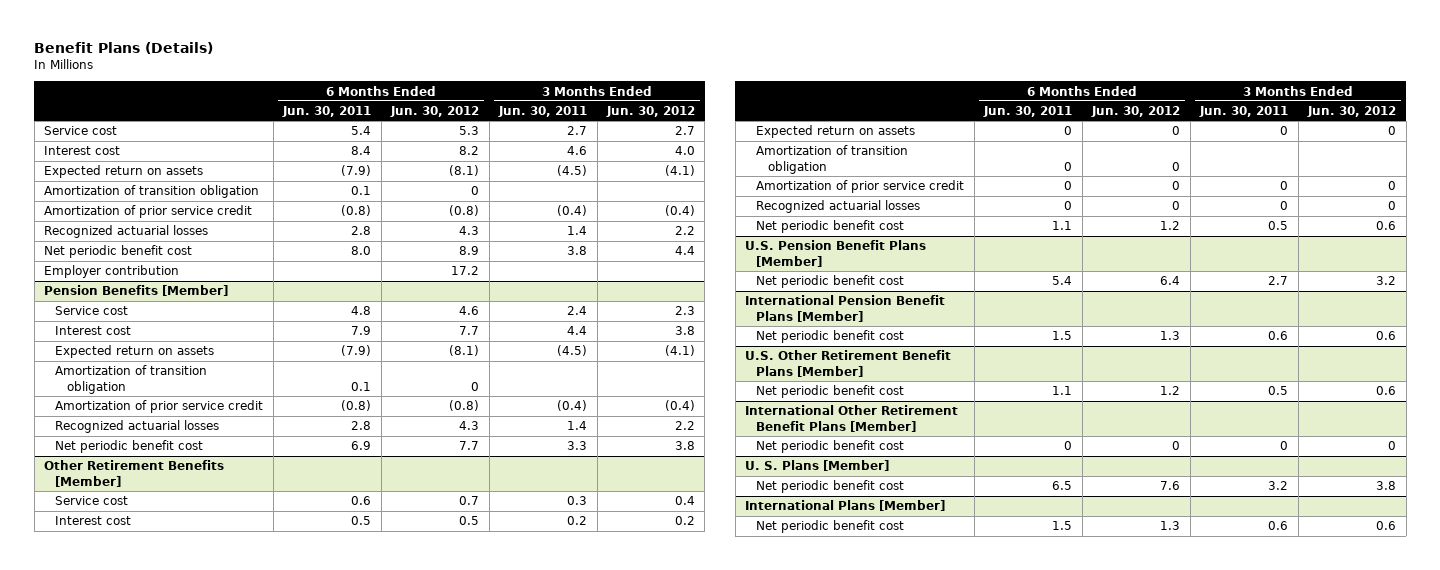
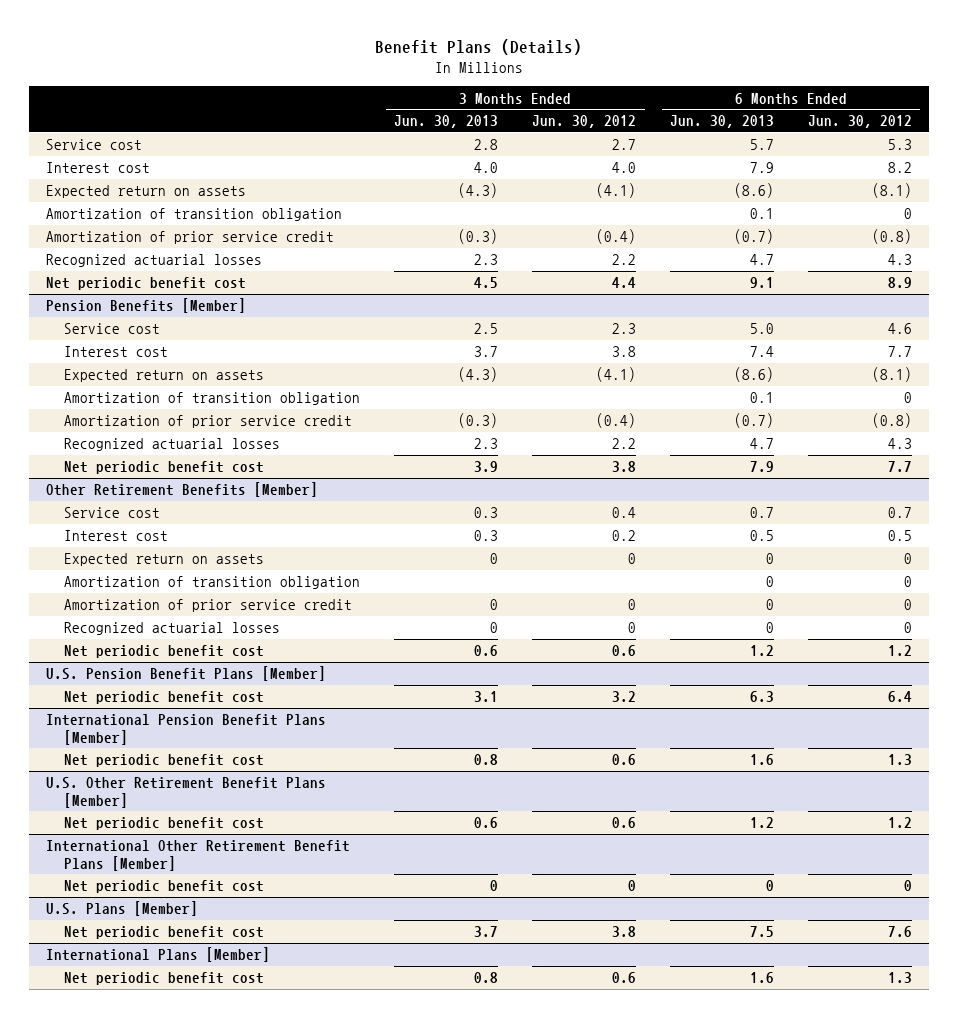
- | 6 Months Ended Jun. 30, 2011 | 6 Months Ended Jun. 30, 2012 | 3 Months Ended Jun. 30, 2011 | 3 Months Ended Jun. 30, 2012
+ | 3 Months Ended Jun. 30, 2013 | 3 Months Ended Jun. 30, 2012 | 6 Months Ended Jun. 30, 2013 | 6 Months Ended Jun. 30, 2012
- Employer contribution | | 17.2 | |
- U. S. Plans [Member]
+ U.S. Plans [Member]

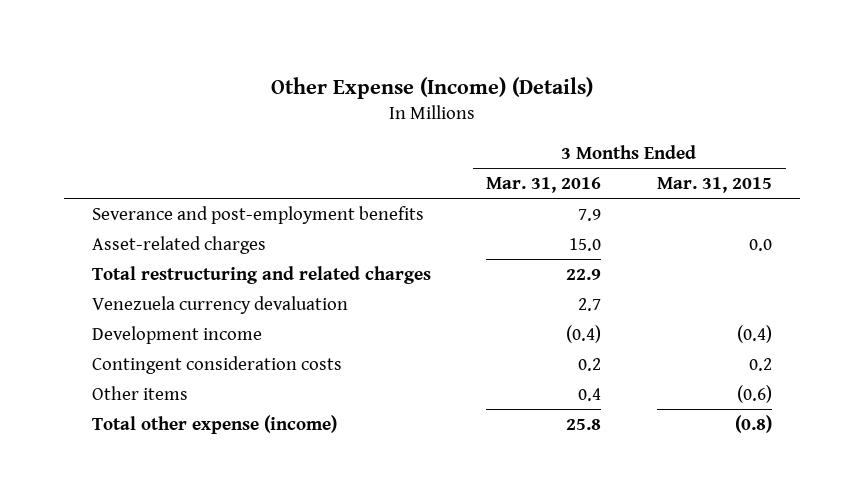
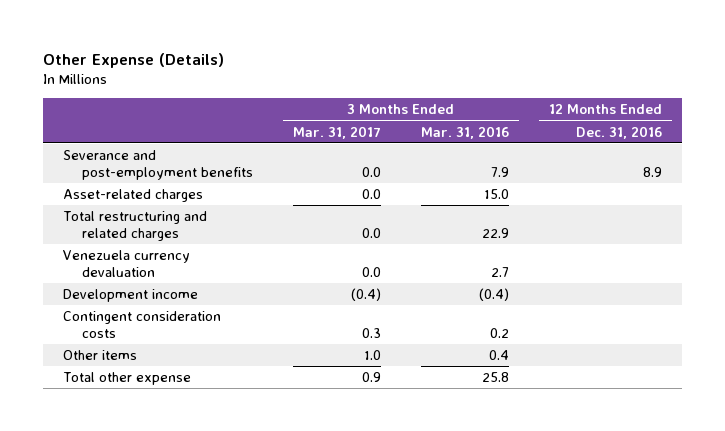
- Other Expense (Income) (Details)
+ Other Expense (Details)
- | 3 Months Ended Mar. 31, 2016 | 3 Months Ended Mar. 31, 2015
+ | 3 Months Ended Mar. 31, 2017 | 3 Months Ended Mar. 31, 2016 | 12 Months Ended Dec. 31, 2016
- Total other expense (income) | 25.8 | (0.8)
+ Total other expense | 0.9 | 25.8 |

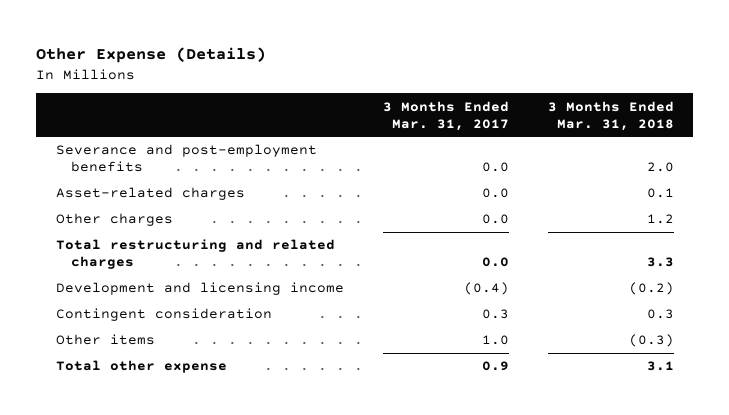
- | 3 Months Ended Mar. 31, 2017 | 3 Months Ended Mar. 31, 2016 | 12 Months Ended Dec. 31, 2016
+ | 3 Months Ended Mar. 31, 2017 | 3 Months Ended Mar. 31, 2018
+ Other charges | 0.0 | 1.2
- Venezuela currency devaluation | 0.0 | 2.7 |
- Development income | (0.4) | (0.4) |
- Contingent consideration costs | 0.3 | 0.2 |
+ Development and licensing income | (0.4) | (0.2)
+ Contingent consideration | 0.3 | 0.3

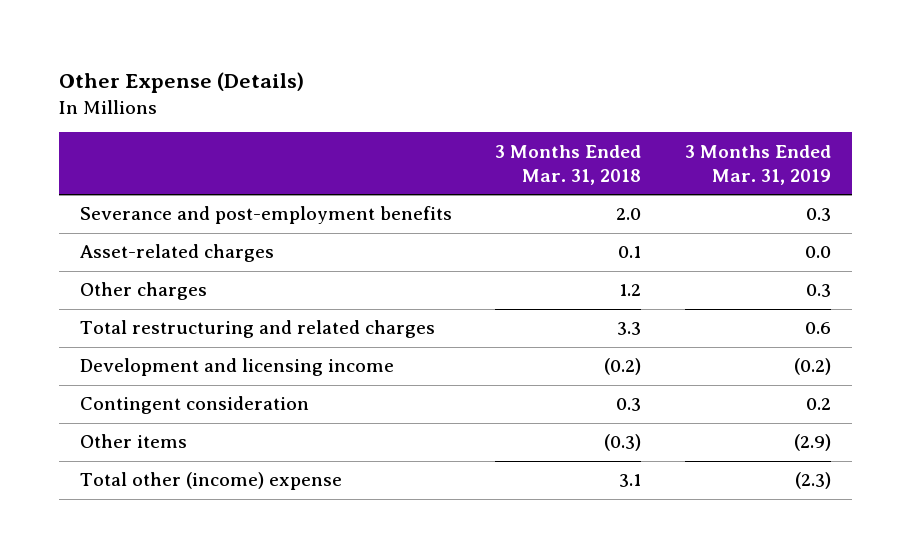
- | 3 Months Ended Mar. 31, 2017 | 3 Months Ended Mar. 31, 2018
+ | 3 Months Ended Mar. 31, 2018 | 3 Months Ended Mar. 31, 2019
- Total other expense | 0.9 | 3.1
+ Total other (income) expense | 3.1 | (2.3)

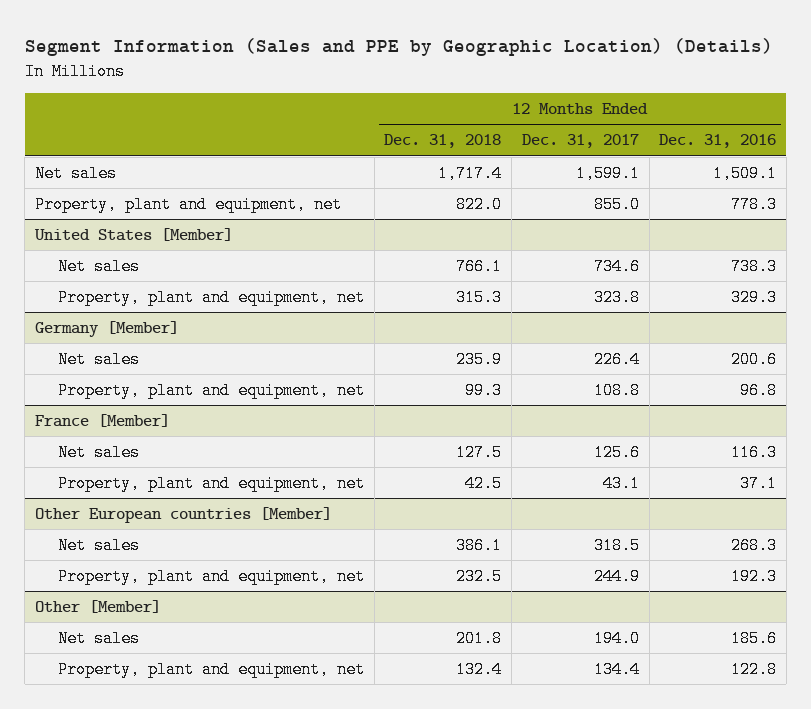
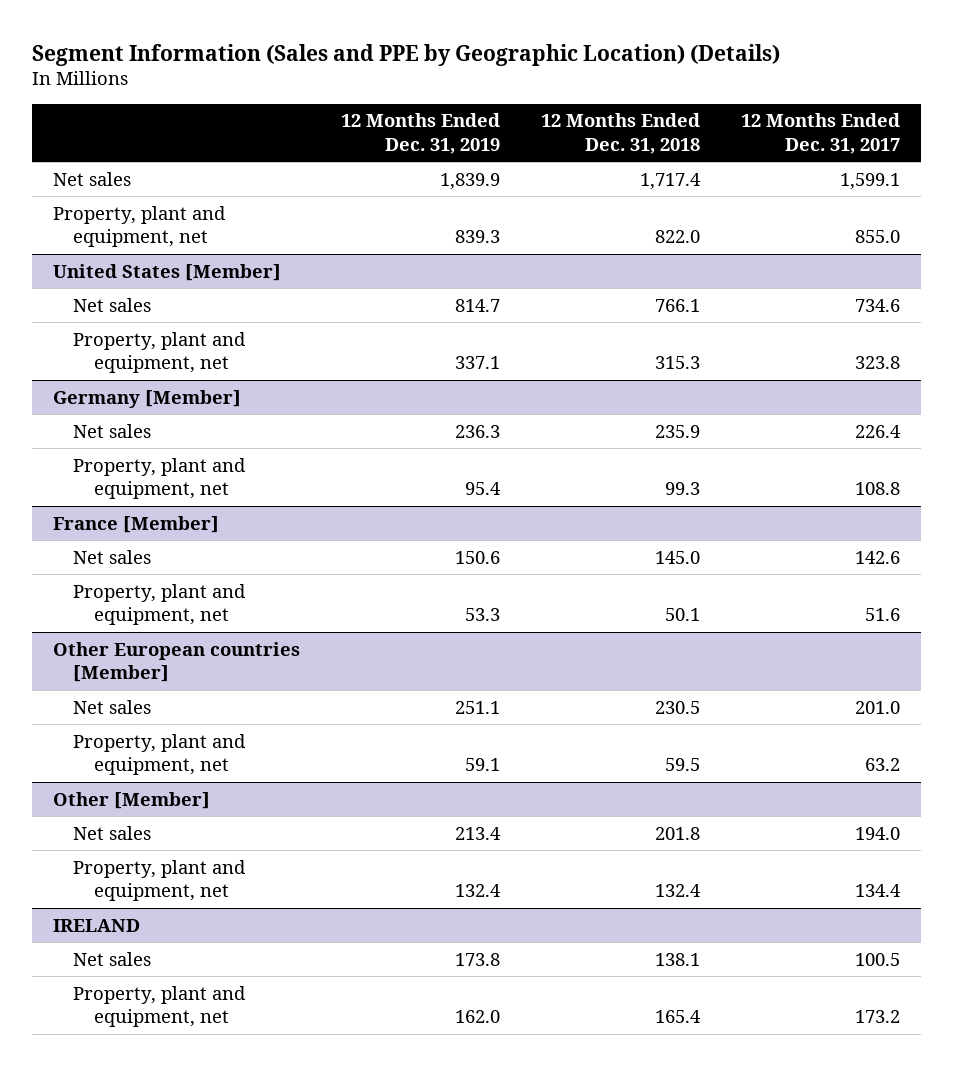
- | 12 Months Ended Dec. 31, 2018 | 12 Months Ended Dec. 31, 2017 | 12 Months Ended Dec. 31, 2016
+ | 12 Months Ended Dec. 31, 2019 | 12 Months Ended Dec. 31, 2018 | 12 Months Ended Dec. 31, 2017
@ France [Member]
- Net sales | 127.5 | 125.6 | 116.3
- Property, plant and equipment, net | 42.5 | 43.1 | 37.1
+ Net sales | 150.6 | 145.0 | 142.6
+ Property, plant and equipment, net | 53.3 | 50.1 | 51.6
@ Other European countries [Member]
- Net sales | 386.1 | 318.5 | 268.3
- Property, plant and equipment, net | 232.5 | 244.9 | 192.3
+ Net sales | 251.1 | 230.5 | 201.0
+ Property, plant and equipment, net | 59.1 | 59.5 | 63.2
+ IRELAND
+ Net sales | 173.8 | 138.1 | 100.5
+ Property, plant and equipment, net | 162.0 | 165.4 | 173.2

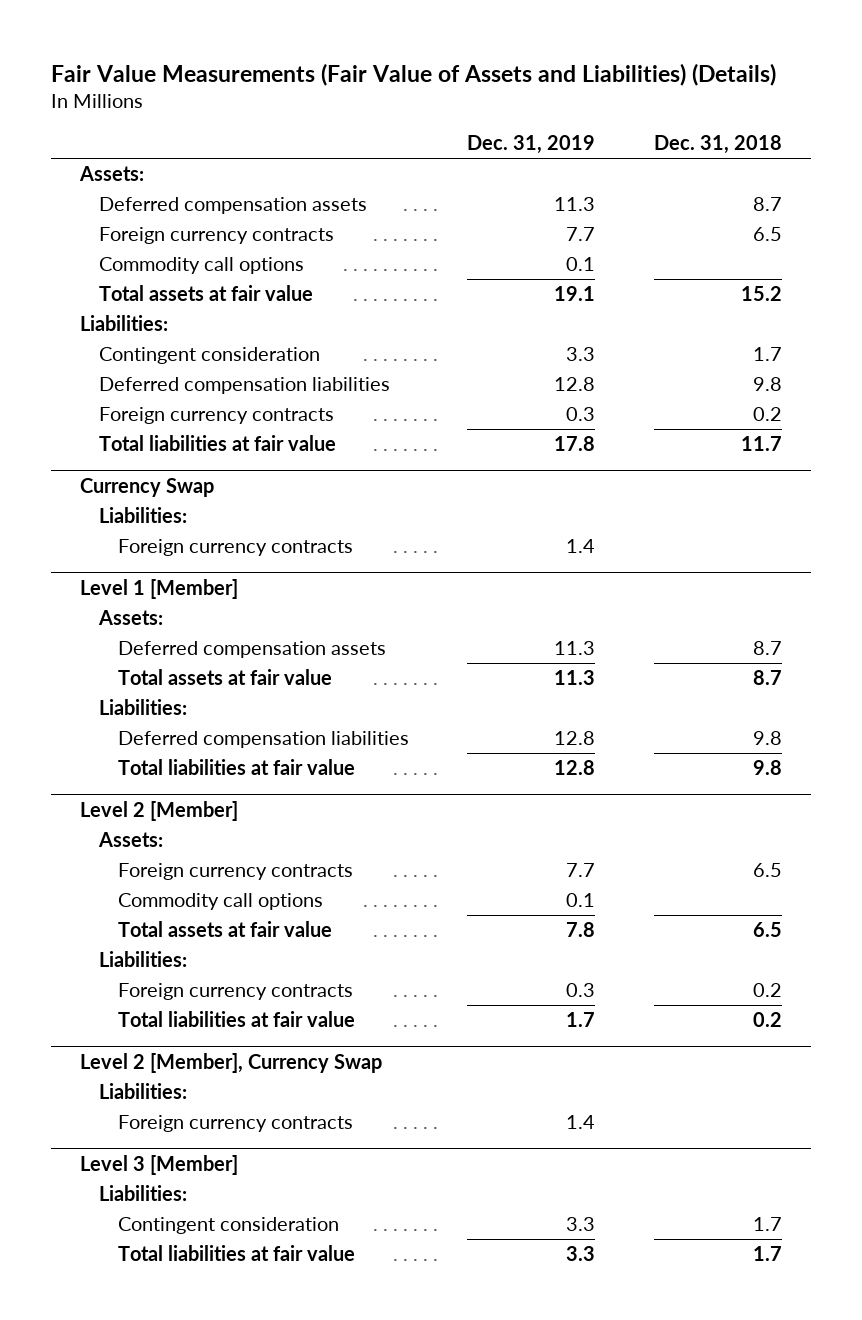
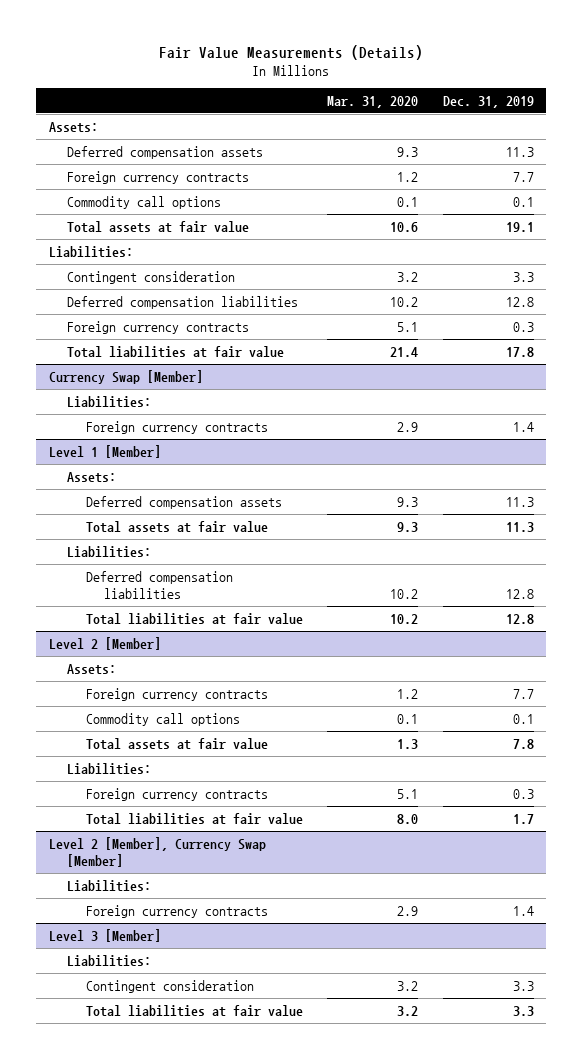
- Fair Value Measurements (Fair Value of Assets and Liabilities) (Details)
+ Fair Value Measurements (Details)
- | Dec. 31, 2019 | Dec. 31, 2018
+ | Mar. 31, 2020 | Dec. 31, 2019
- Currency Swap
+ Currency Swap [Member]
- Level 2 [Member], Currency Swap
+ Level 2 [Member], Currency Swap [Member]

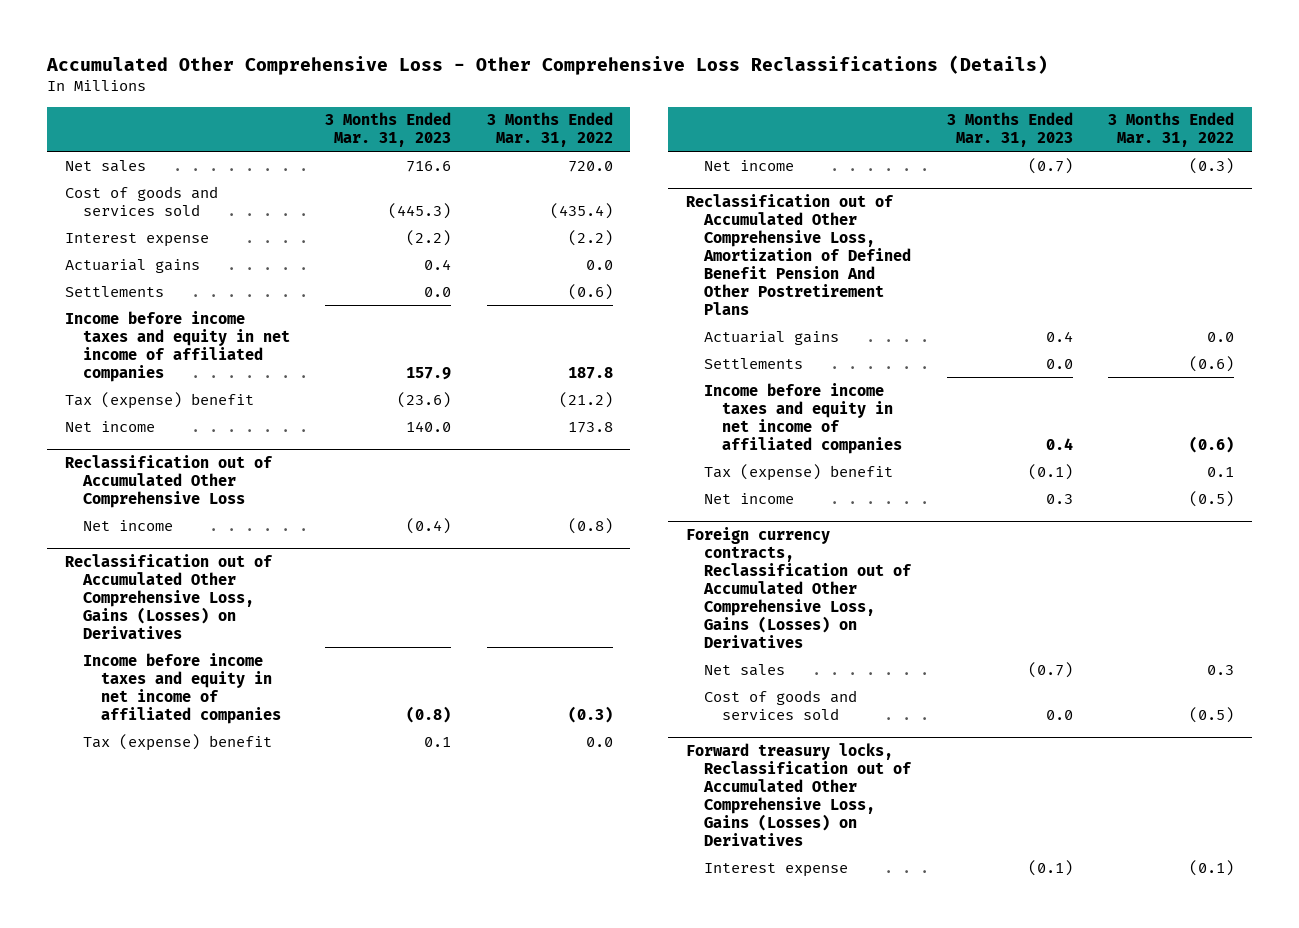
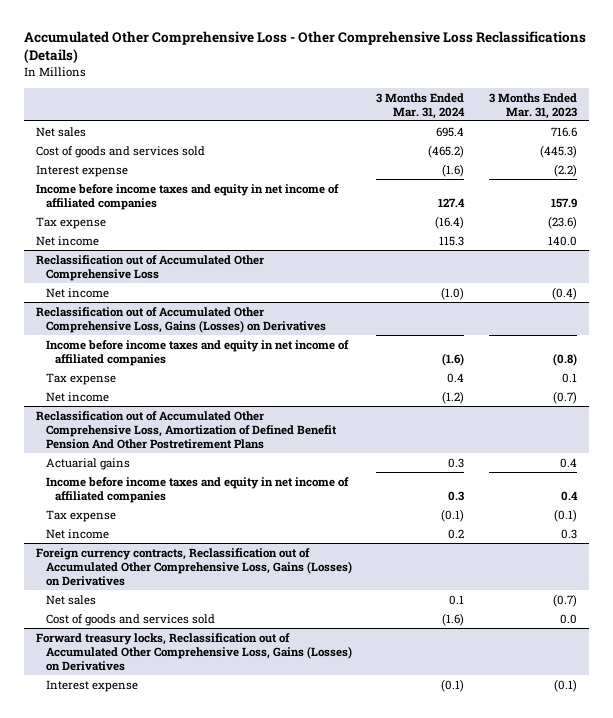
- | 3 Months Ended Mar. 31, 2023 | 3 Months Ended Mar. 31, 2022
+ | 3 Months Ended Mar. 31, 2024 | 3 Months Ended Mar. 31, 2023
- Actuarial gains | 0.4 | 0.0
- Settlements | 0.0 | (0.6)
- Tax (expense) benefit | (23.6) | (21.2)
+ Tax expense | (16.4) | (23.6)
@ Reclassification out of Accumulated Other Comprehensive Loss, Gains (Losses) on Derivatives
- Tax (expense) benefit | 0.1 | 0.0
+ Tax expense | 0.4 | 0.1
@ Reclassification out of Accumulated Other Comprehensive Loss, Amortization of Defined Benefit Pension And Other Postretirement Plans
- Settlements | 0.0 | (0.6)
- Tax (expense) benefit | (0.1) | 0.1
+ Tax expense | (0.1) | (0.1)

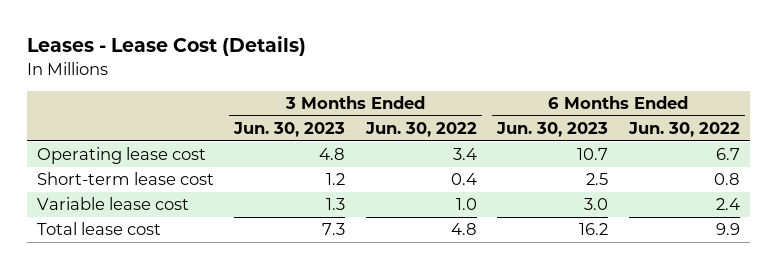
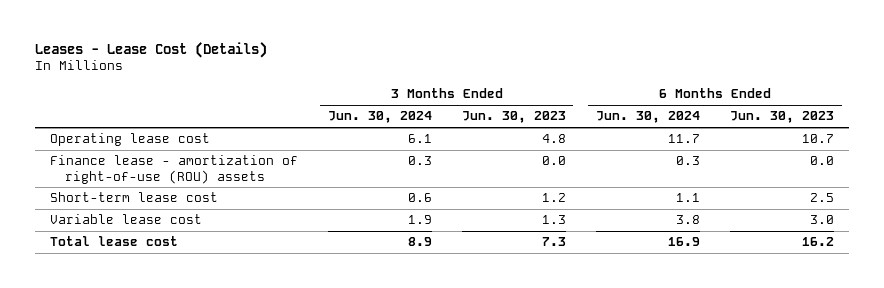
- | 3 Months Ended Jun. 30, 2023 | 3 Months Ended Jun. 30, 2022 | 6 Months Ended Jun. 30, 2023 | 6 Months Ended Jun. 30, 2022
+ | 3 Months Ended Jun. 30, 2024 | 3 Months Ended Jun. 30, 2023 | 6 Months Ended Jun. 30, 2024 | 6 Months Ended Jun. 30, 2023
+ Finance lease - amortization of right-of-use (ROU) assets | 0.3 | 0.0 | 0.3 | 0.0

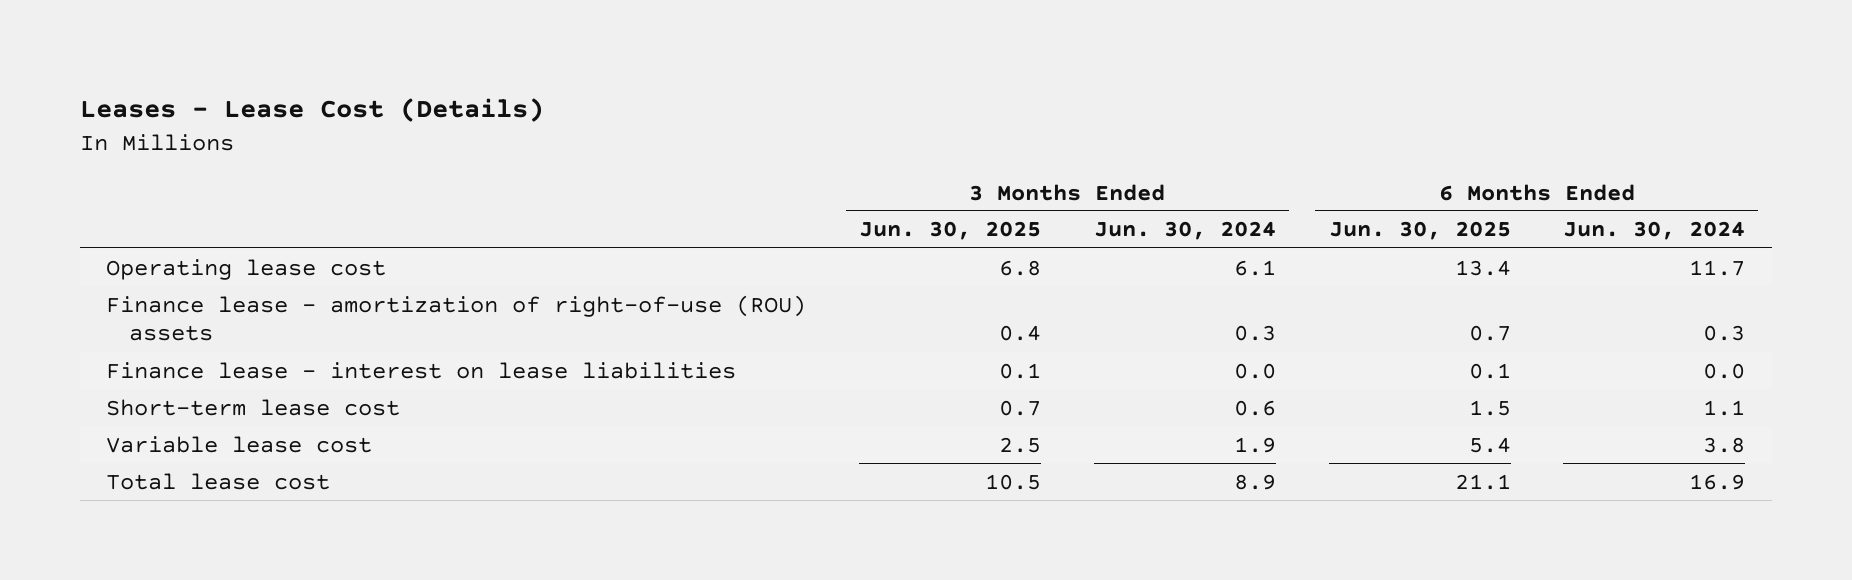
- | 3 Months Ended Jun. 30, 2024 | 3 Months Ended Jun. 30, 2023 | 6 Months Ended Jun. 30, 2024 | 6 Months Ended Jun. 30, 2023
+ | 3 Months Ended Jun. 30, 2025 | 3 Months Ended Jun. 30, 2024 | 6 Months Ended Jun. 30, 2025 | 6 Months Ended Jun. 30, 2024
+ Finance lease - interest on lease liabilities | 0.1 | 0.0 | 0.1 | 0.0

